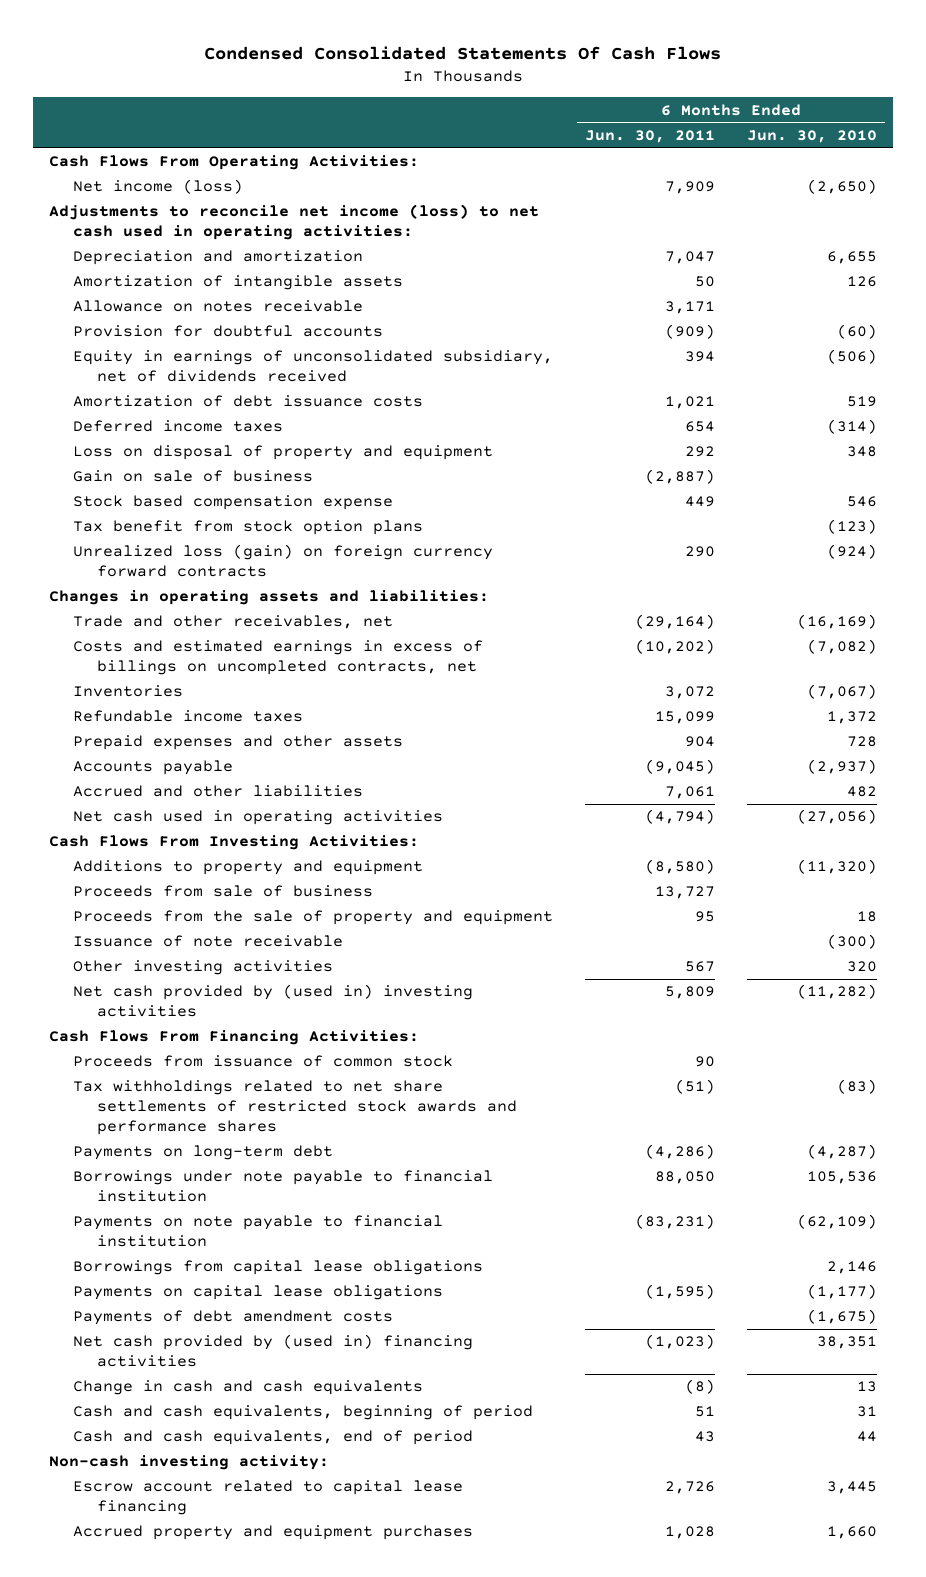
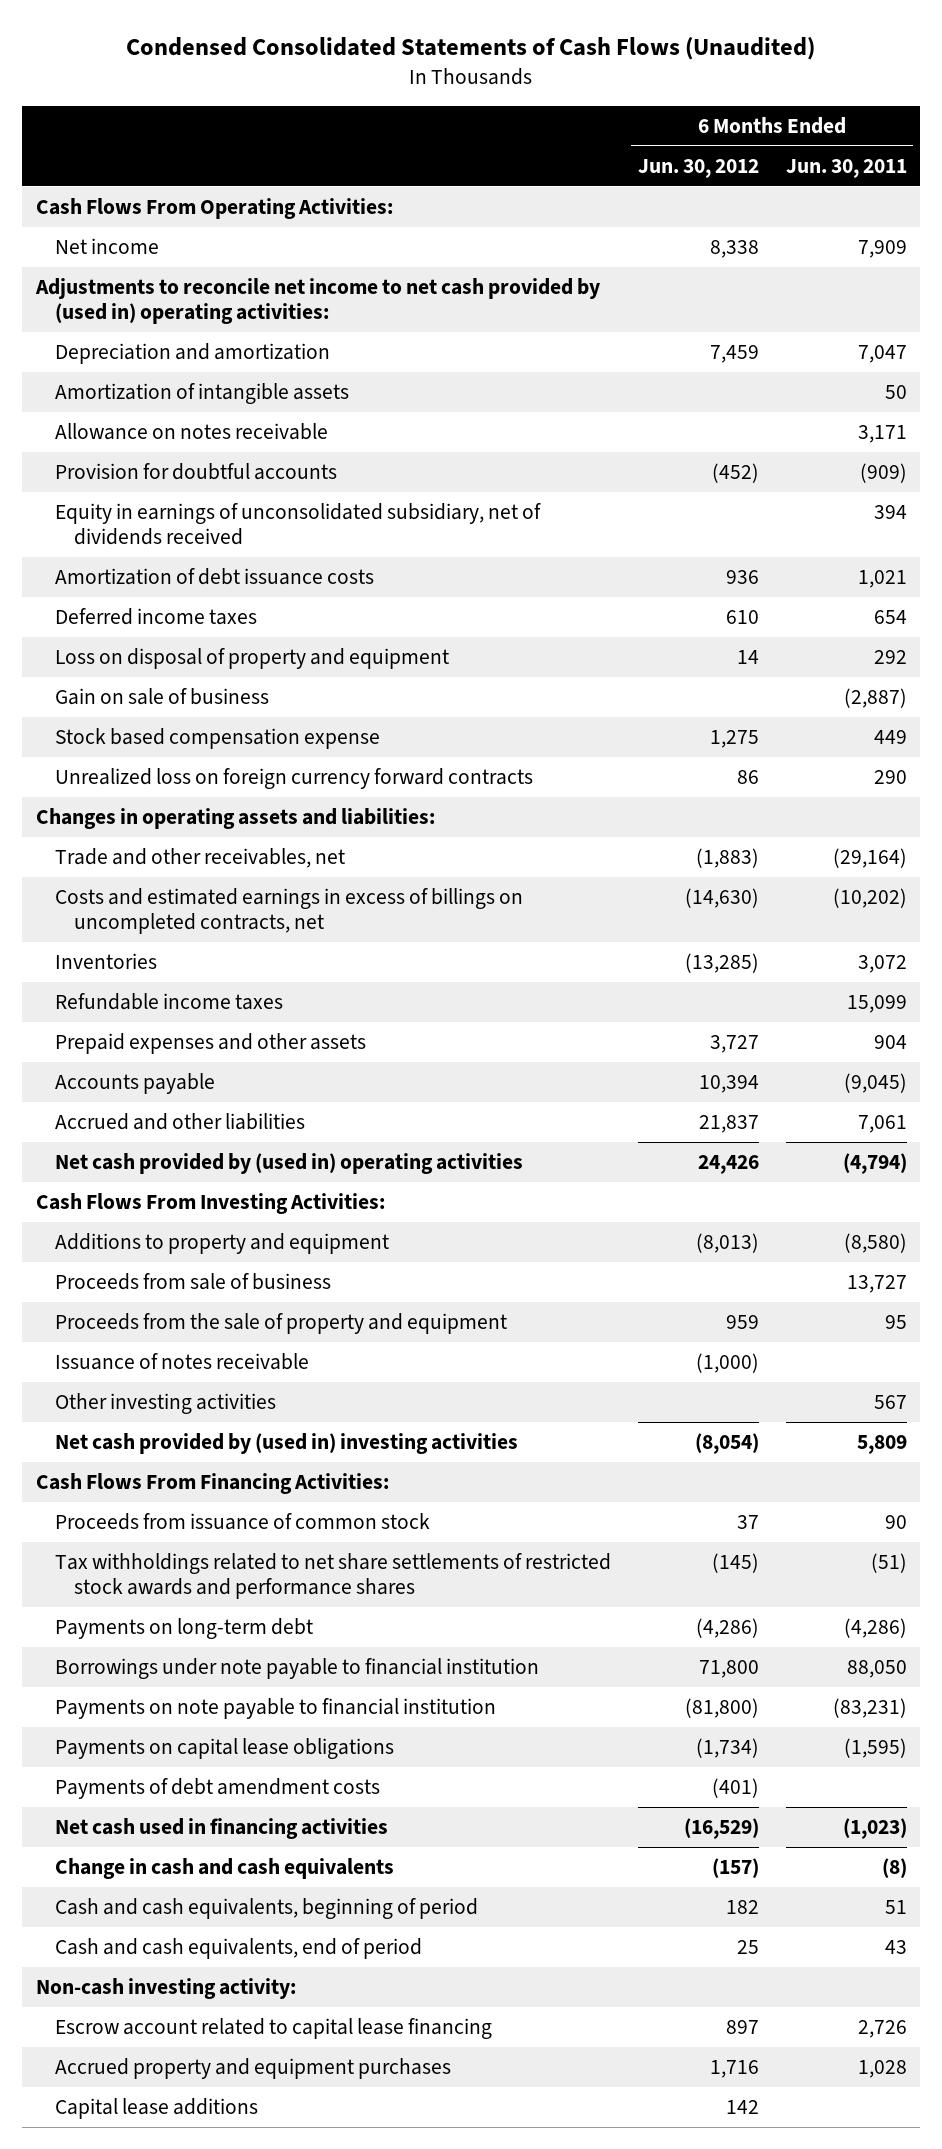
- Condensed Consolidated Statements Of Cash Flows
+ Condensed Consolidated Statements of Cash Flows (Unaudited)
- | 6 Months Ended Jun. 30, 2011 | 6 Months Ended Jun. 30, 2010
+ | 6 Months Ended Jun. 30, 2012 | 6 Months Ended Jun. 30, 2011
- Net income (loss) | 7,909 | (2,650)
- Adjustments to reconcile net income (loss) to net cash used in operating activities:
+ Net income | 8,338 | 7,909
+ Adjustments to reconcile net income to net cash provided by (used in) operating activities:
- Tax benefit from stock option plans | | (123)
- Unrealized loss (gain) on foreign currency forward contracts | 290 | (924)
+ Unrealized loss on foreign currency forward contracts | 86 | 290
- Net cash used in operating activities | (4,794) | (27,056)
+ Net cash provided by (used in) operating activities | 24,426 | (4,794)
- Issuance of note receivable | | (300)
+ Issuance of notes receivable | (1,000) |
- Borrowings from capital lease obligations | | 2,146
- Net cash provided by (used in) financing activities | (1,023) | 38,351
+ Net cash used in financing activities | (16,529) | (1,023)
+ Capital lease additions | 142 |

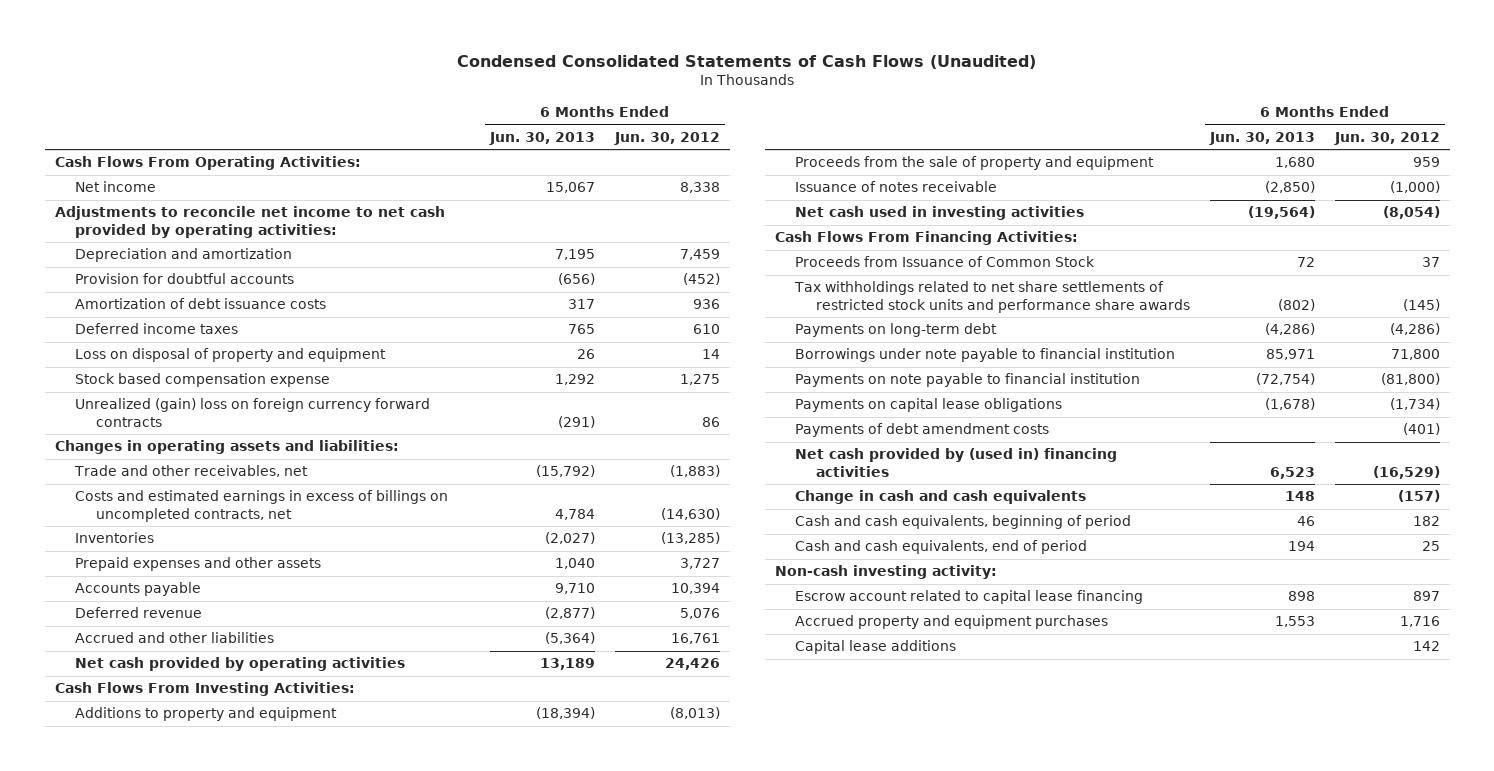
- | 6 Months Ended Jun. 30, 2012 | 6 Months Ended Jun. 30, 2011
+ | 6 Months Ended Jun. 30, 2013 | 6 Months Ended Jun. 30, 2012
- Adjustments to reconcile net income to net cash provided by (used in) operating activities:
+ Adjustments to reconcile net income to net cash provided by operating activities:
- Amortization of intangible assets | | 50
- Allowance on notes receivable | | 3,171
- Equity in earnings of unconsolidated subsidiary, net of dividends received | | 394
- Gain on sale of business | | (2,887)
- Unrealized loss on foreign currency forward contracts | 86 | 290
+ Unrealized (gain) loss on foreign currency forward contracts | (291) | 86
- Refundable income taxes | | 15,099
- Accrued and other liabilities | 21,837 | 7,061
- Net cash provided by (used in) operating activities | 24,426 | (4,794)
+ Deferred revenue | (2,877) | 5,076
+ Accrued and other liabilities | (5,364) | 16,761
+ Net cash provided by operating activities | 13,189 | 24,426
- Proceeds from sale of business | | 13,727
- Other investing activities | | 567
- Net cash provided by (used in) investing activities | (8,054) | 5,809
+ Net cash used in investing activities | (19,564) | (8,054)
- Proceeds from issuance of common stock | 37 | 90
- Tax withholdings related to net share settlements of restricted stock awards and performance shares | (145) | (51)
+ Proceeds from Issuance of Common Stock | 72 | 37
+ Tax withholdings related to net share settlements of restricted stock units and performance share awards | (802) | (145)
- Net cash used in financing activities | (16,529) | (1,023)
+ Net cash provided by (used in) financing activities | 6,523 | (16,529)

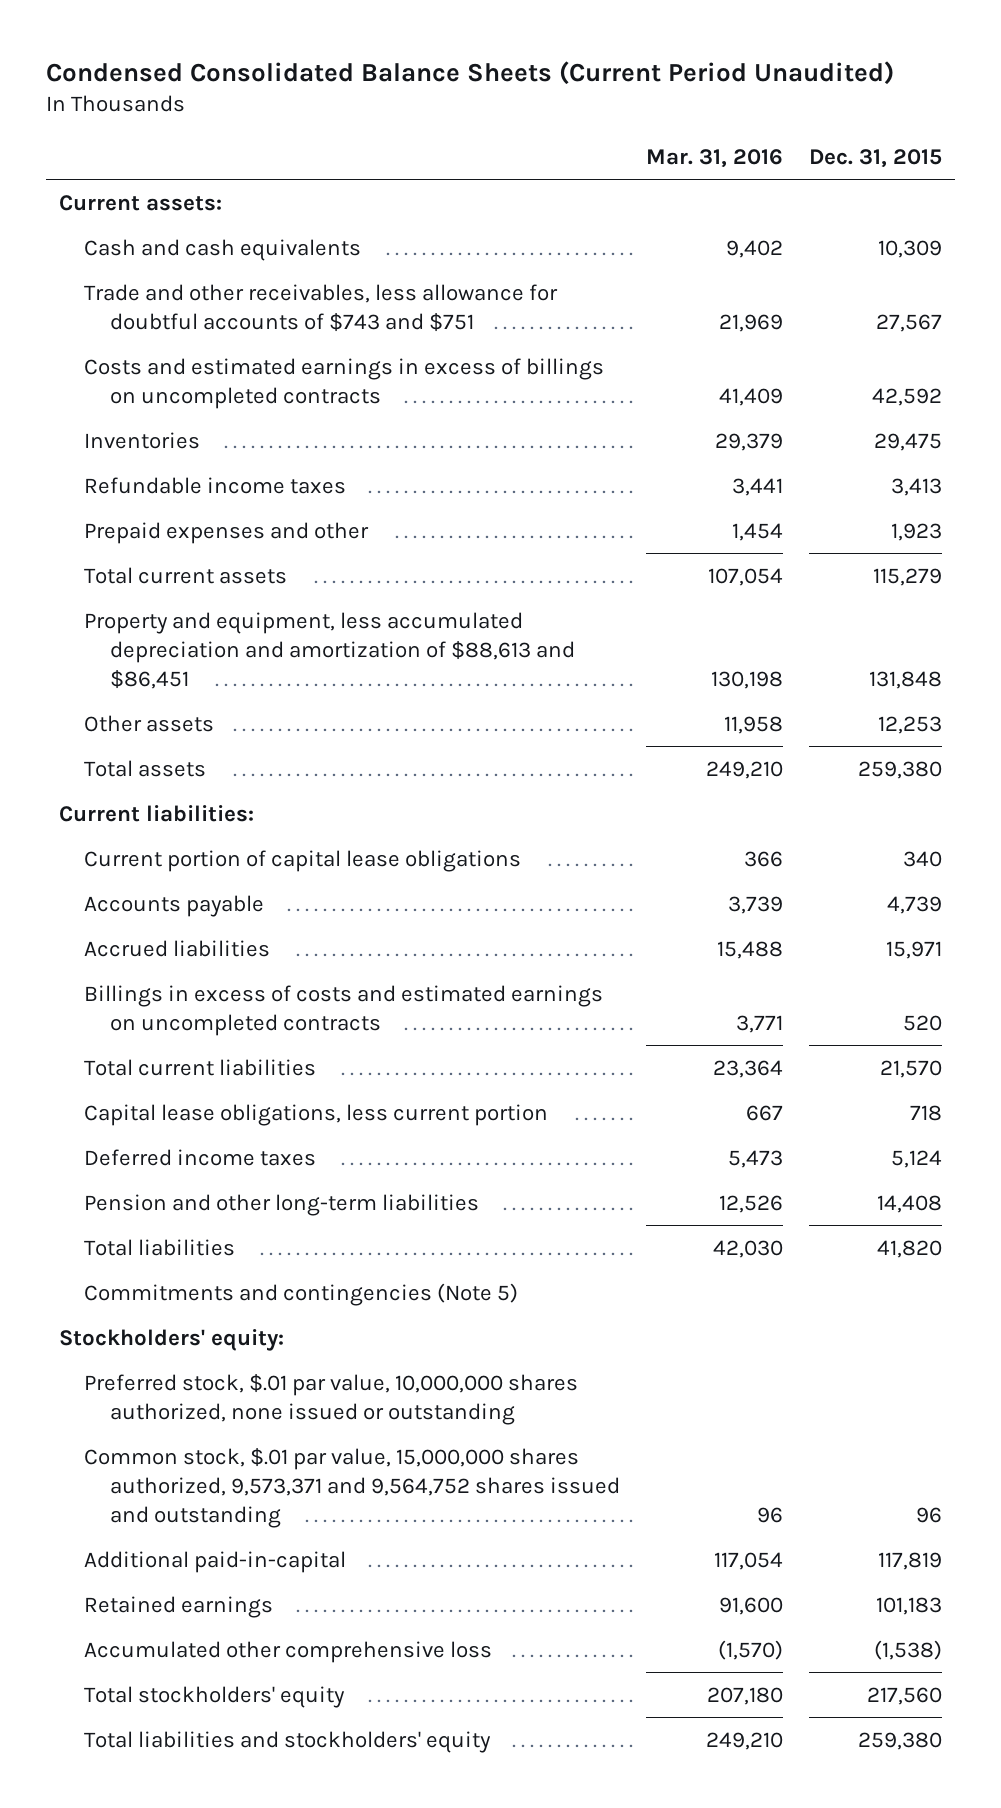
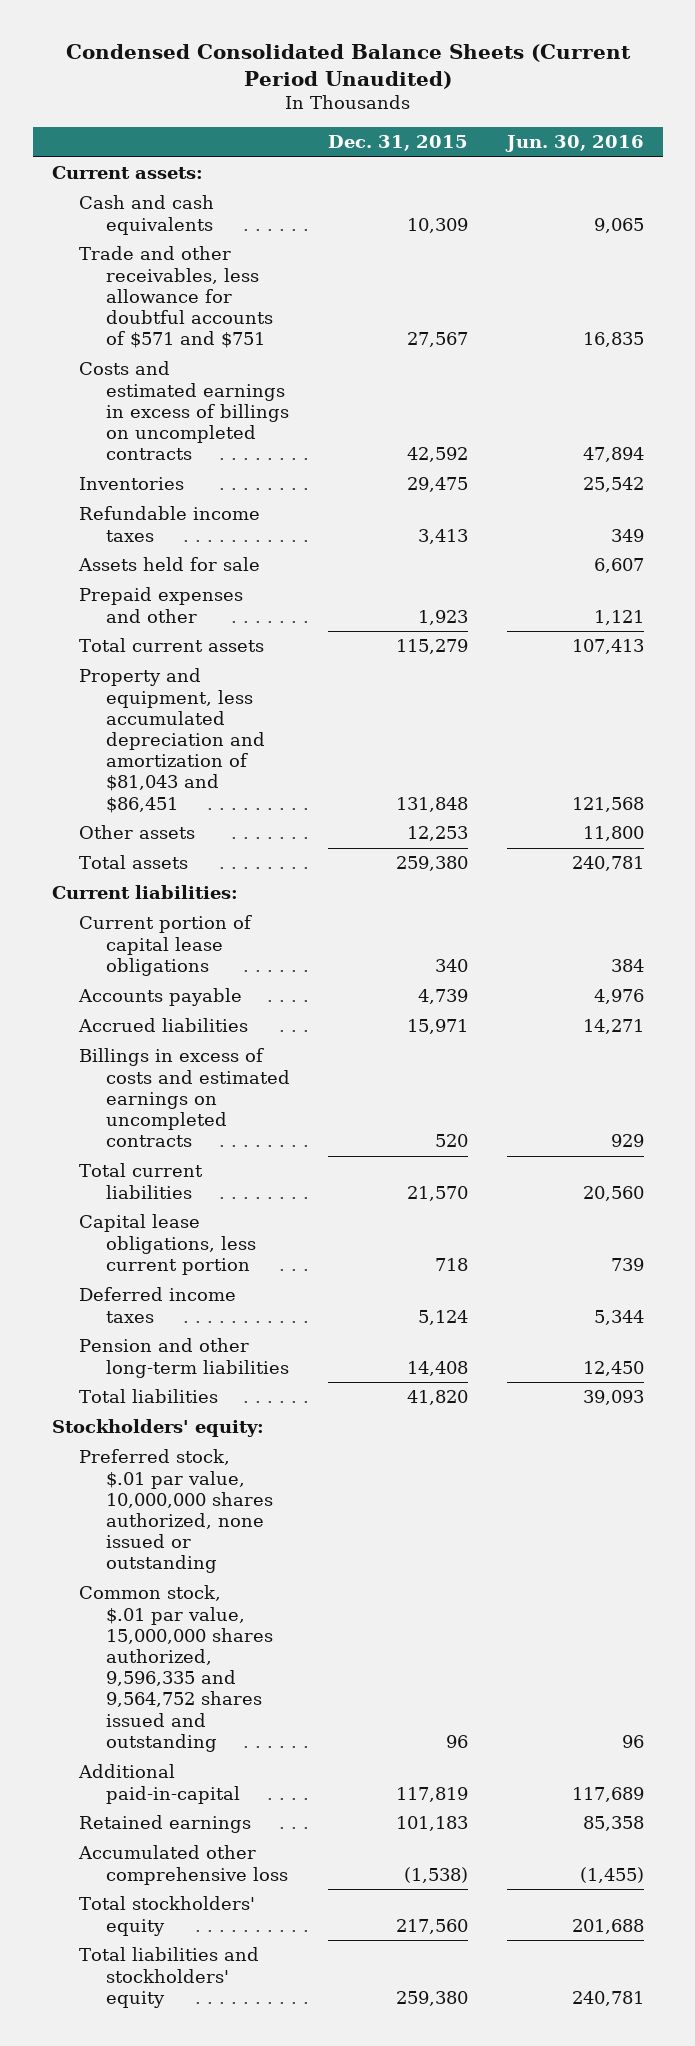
- | Mar. 31, 2016 | Dec. 31, 2015
+ | Dec. 31, 2015 | Jun. 30, 2016
- Trade and other receivables, less allowance for doubtful accounts of $743 and $751 | 21,969 | 27,567
+ Trade and other receivables, less allowance for doubtful accounts of $571 and $751 | 27,567 | 16,835
+ Assets held for sale | | 6,607
- Property and equipment, less accumulated depreciation and amortization of $88,613 and $86,451 | 130,198 | 131,848
+ Property and equipment, less accumulated depreciation and amortization of $81,043 and $86,451 | 131,848 | 121,568
- Commitments and contingencies (Note 5)
- Common stock, $.01 par value, 15,000,000 shares authorized, 9,573,371 and 9,564,752 shares issued and outstanding | 96 | 96
+ Common stock, $.01 par value, 15,000,000 shares authorized, 9,596,335 and 9,564,752 shares issued and outstanding | 96 | 96

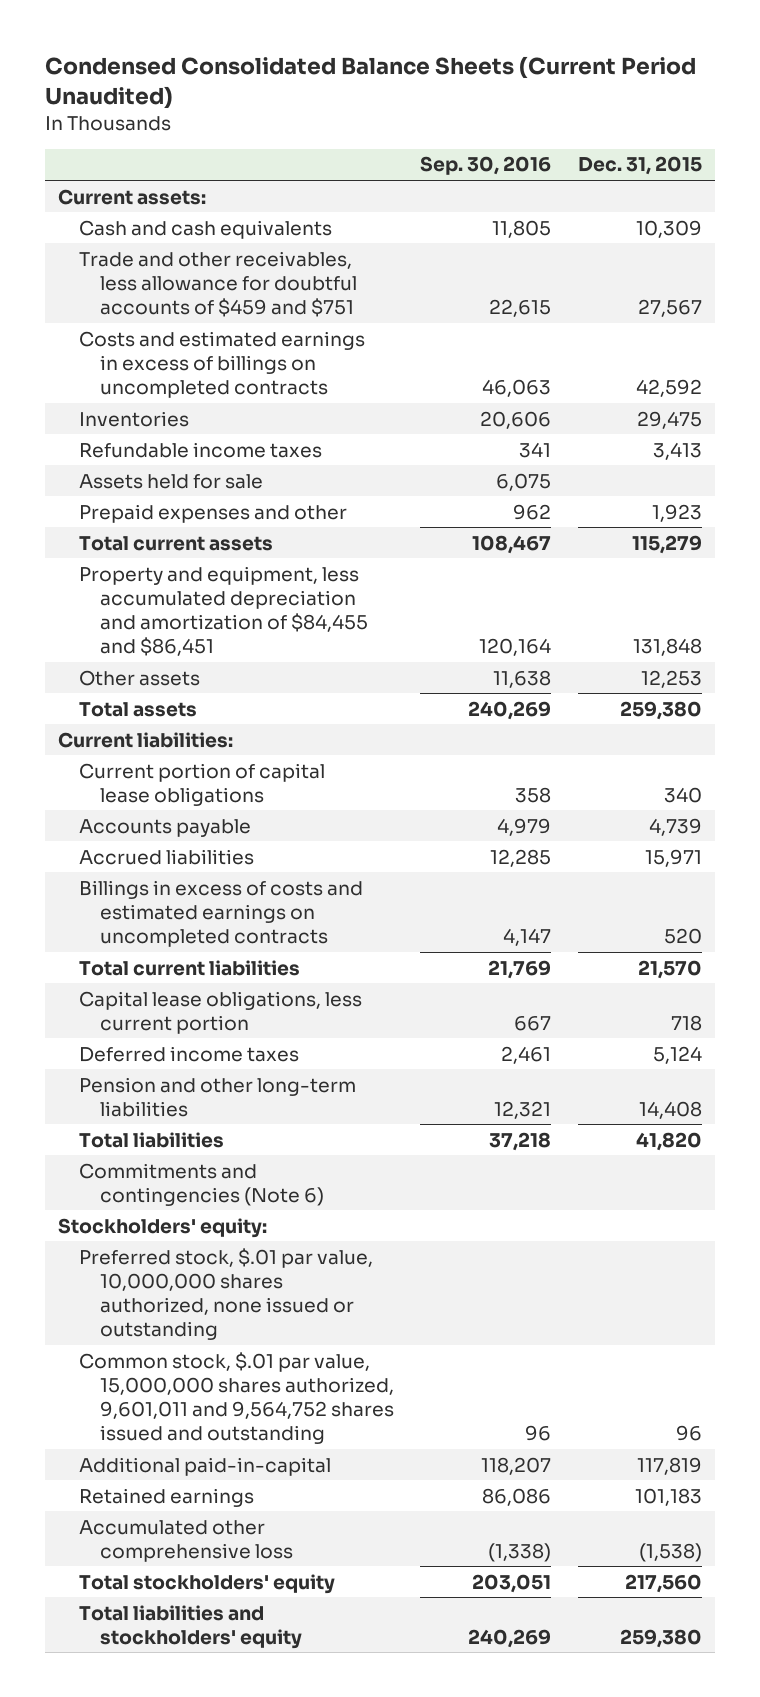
- | Dec. 31, 2015 | Jun. 30, 2016
+ | Sep. 30, 2016 | Dec. 31, 2015
- Trade and other receivables, less allowance for doubtful accounts of $571 and $751 | 27,567 | 16,835
+ Trade and other receivables, less allowance for doubtful accounts of $459 and $751 | 22,615 | 27,567
- Property and equipment, less accumulated depreciation and amortization of $81,043 and $86,451 | 131,848 | 121,568
+ Property and equipment, less accumulated depreciation and amortization of $84,455 and $86,451 | 120,164 | 131,848
+ Commitments and contingencies (Note 6)
- Common stock, $.01 par value, 15,000,000 shares authorized, 9,596,335 and 9,564,752 shares issued and outstanding | 96 | 96
+ Common stock, $.01 par value, 15,000,000 shares authorized, 9,601,011 and 9,564,752 shares issued and outstanding | 96 | 96

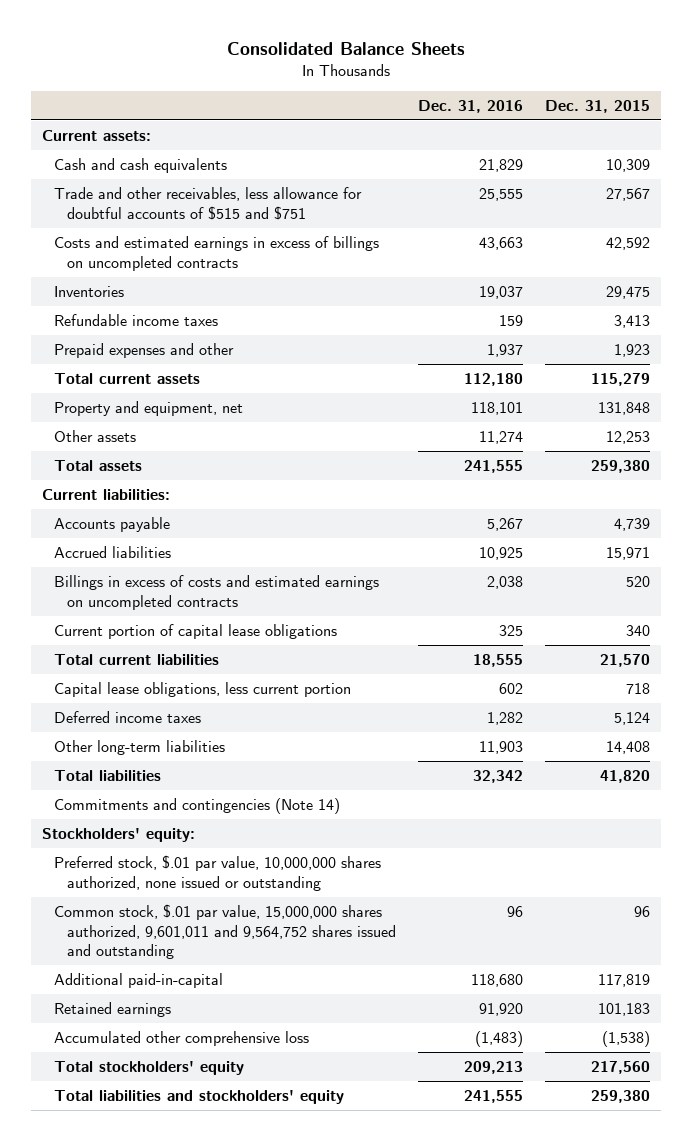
- Condensed Consolidated Balance Sheets (Current Period Unaudited)
+ Consolidated Balance Sheets
- | Sep. 30, 2016 | Dec. 31, 2015
+ | Dec. 31, 2016 | Dec. 31, 2015
- Trade and other receivables, less allowance for doubtful accounts of $459 and $751 | 22,615 | 27,567
+ Trade and other receivables, less allowance for doubtful accounts of $515 and $751 | 25,555 | 27,567
- Assets held for sale | 6,075 |
- Property and equipment, less accumulated depreciation and amortization of $84,455 and $86,451 | 120,164 | 131,848
+ Property and equipment, net | 118,101 | 131,848
moved down: Current portion of capital lease obligations | 325 | 340
- Pension and other long-term liabilities | 12,321 | 14,408
+ Other long-term liabilities | 11,903 | 14,408
- Commitments and contingencies (Note 6)
+ Commitments and contingencies (Note 14)

